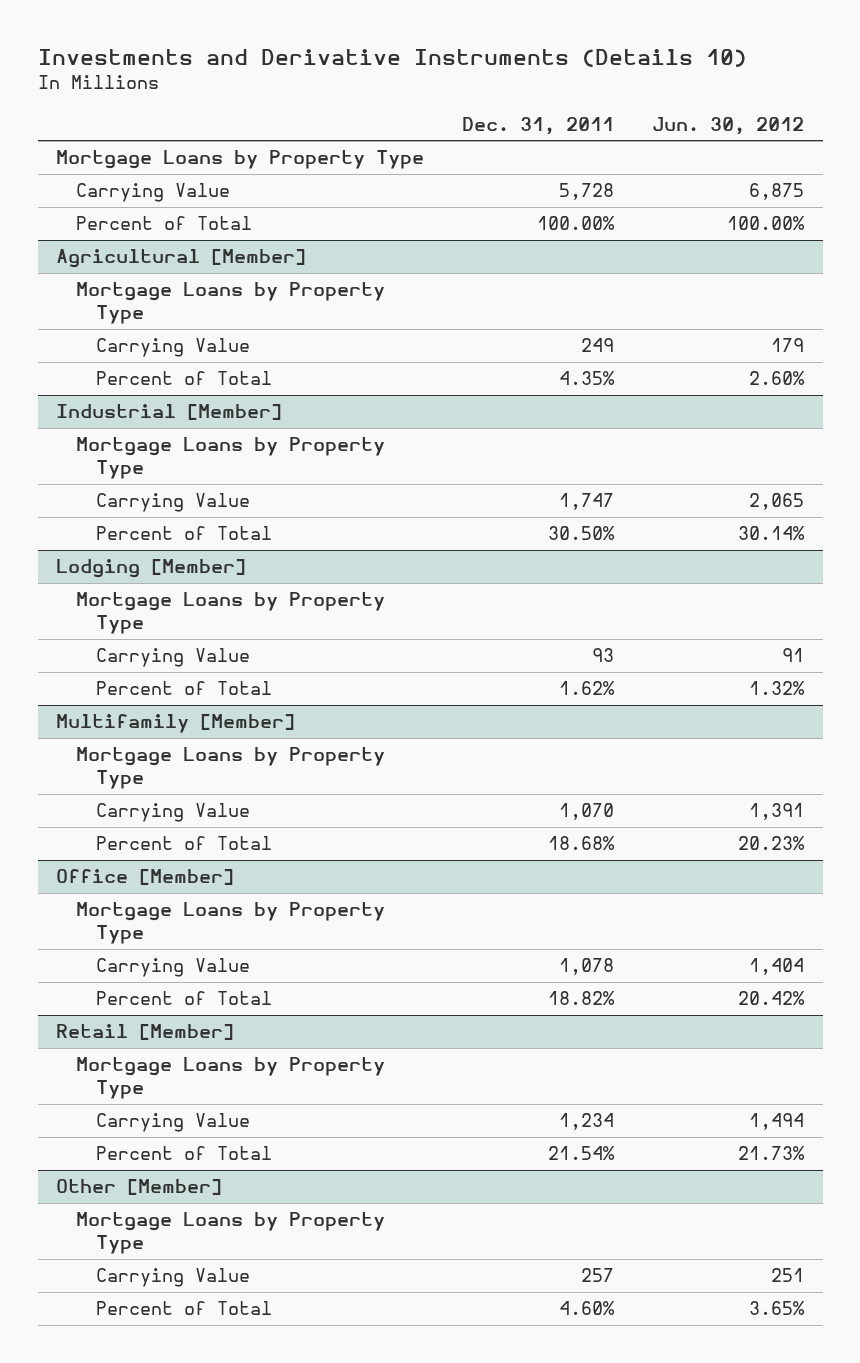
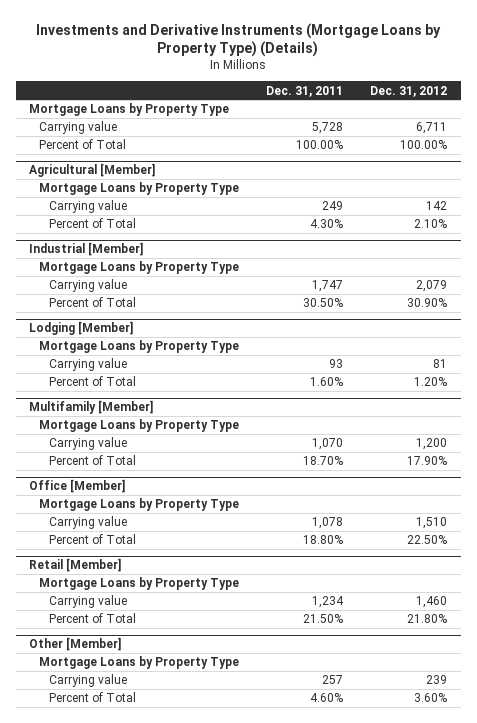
- Investments and Derivative Instruments (Details 10)
+ Investments and Derivative Instruments (Mortgage Loans by Property Type) (Details)
- | Dec. 31, 2011 | Jun. 30, 2012
+ | Dec. 31, 2011 | Dec. 31, 2012
- Carrying Value | 5,728 | 6,875
+ Carrying value | 5,728 | 6,711
@ Agricultural [Member]
- Carrying Value | 249 | 179
- Percent of Total | 4.35% | 2.60%
+ Carrying value | 249 | 142
+ Percent of Total | 4.30% | 2.10%
@ Industrial [Member]
- Carrying Value | 1,747 | 2,065
+ Carrying value | 1,747 | 2,079
@ Lodging [Member]
- Carrying Value | 93 | 91
- Percent of Total | 1.62% | 1.32%
+ Carrying value | 93 | 81
+ Percent of Total | 1.60% | 1.20%
@ Multifamily [Member]
- Carrying Value | 1,070 | 1,391
- Percent of Total | 18.68% | 20.23%
+ Carrying value | 1,070 | 1,200
+ Percent of Total | 18.70% | 17.90%
@ Office [Member]
- Carrying Value | 1,078 | 1,404
- Percent of Total | 18.82% | 20.42%
+ Carrying value | 1,078 | 1,510
+ Percent of Total | 18.80% | 22.50%
@ Retail [Member]
- Carrying Value | 1,234 | 1,494
- Percent of Total | 21.54% | 21.73%
+ Carrying value | 1,234 | 1,460
+ Percent of Total | 21.50% | 21.80%
@ Other [Member]
- Carrying Value | 257 | 251
+ Carrying value | 257 | 239

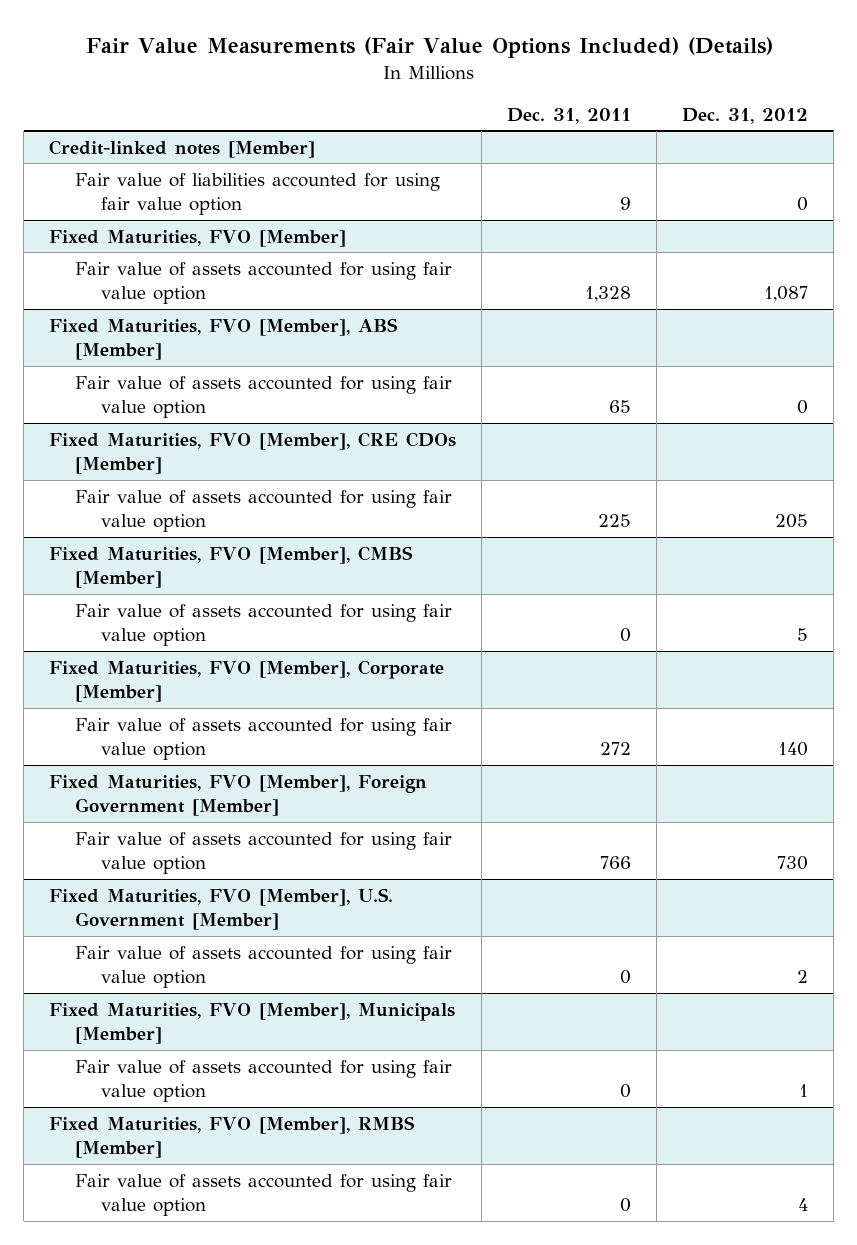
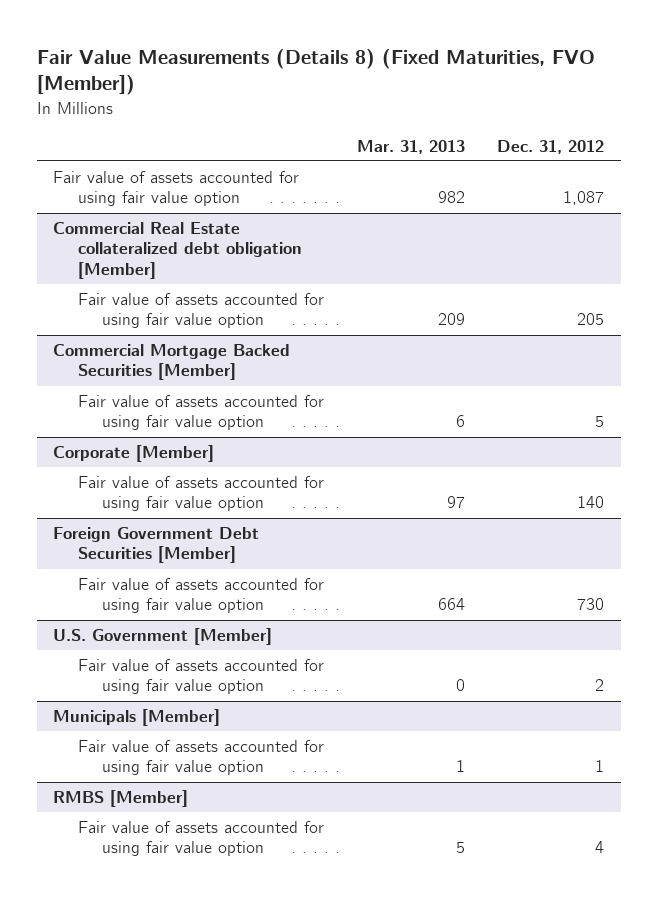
- Fair Value Measurements (Fair Value Options Included) (Details)
+ Fair Value Measurements (Details 8) (Fixed Maturities, FVO [Member])
- | Dec. 31, 2011 | Dec. 31, 2012
+ | Mar. 31, 2013 | Dec. 31, 2012
- Credit-linked notes [Member]
- Fair value of liabilities accounted for using fair value option | 9 | 0
- Fixed Maturities, FVO [Member]
- Fixed Maturities, FVO [Member], ABS [Member]
- Fair value of assets accounted for using fair value option | 65 | 0
- Fixed Maturities, FVO [Member], CRE CDOs [Member]
+ Commercial Real Estate collateralized debt obligation [Member]
- Fixed Maturities, FVO [Member], CMBS [Member]
+ Commercial Mortgage Backed Securities [Member]
- Fixed Maturities, FVO [Member], Corporate [Member]
+ Corporate [Member]
- Fixed Maturities, FVO [Member], Foreign Government [Member]
+ Foreign Government Debt Securities [Member]
- Fixed Maturities, FVO [Member], U.S. Government [Member]
+ U.S. Government [Member]
- Fixed Maturities, FVO [Member], Municipals [Member]
+ Municipals [Member]
- Fixed Maturities, FVO [Member], RMBS [Member]
+ RMBS [Member]

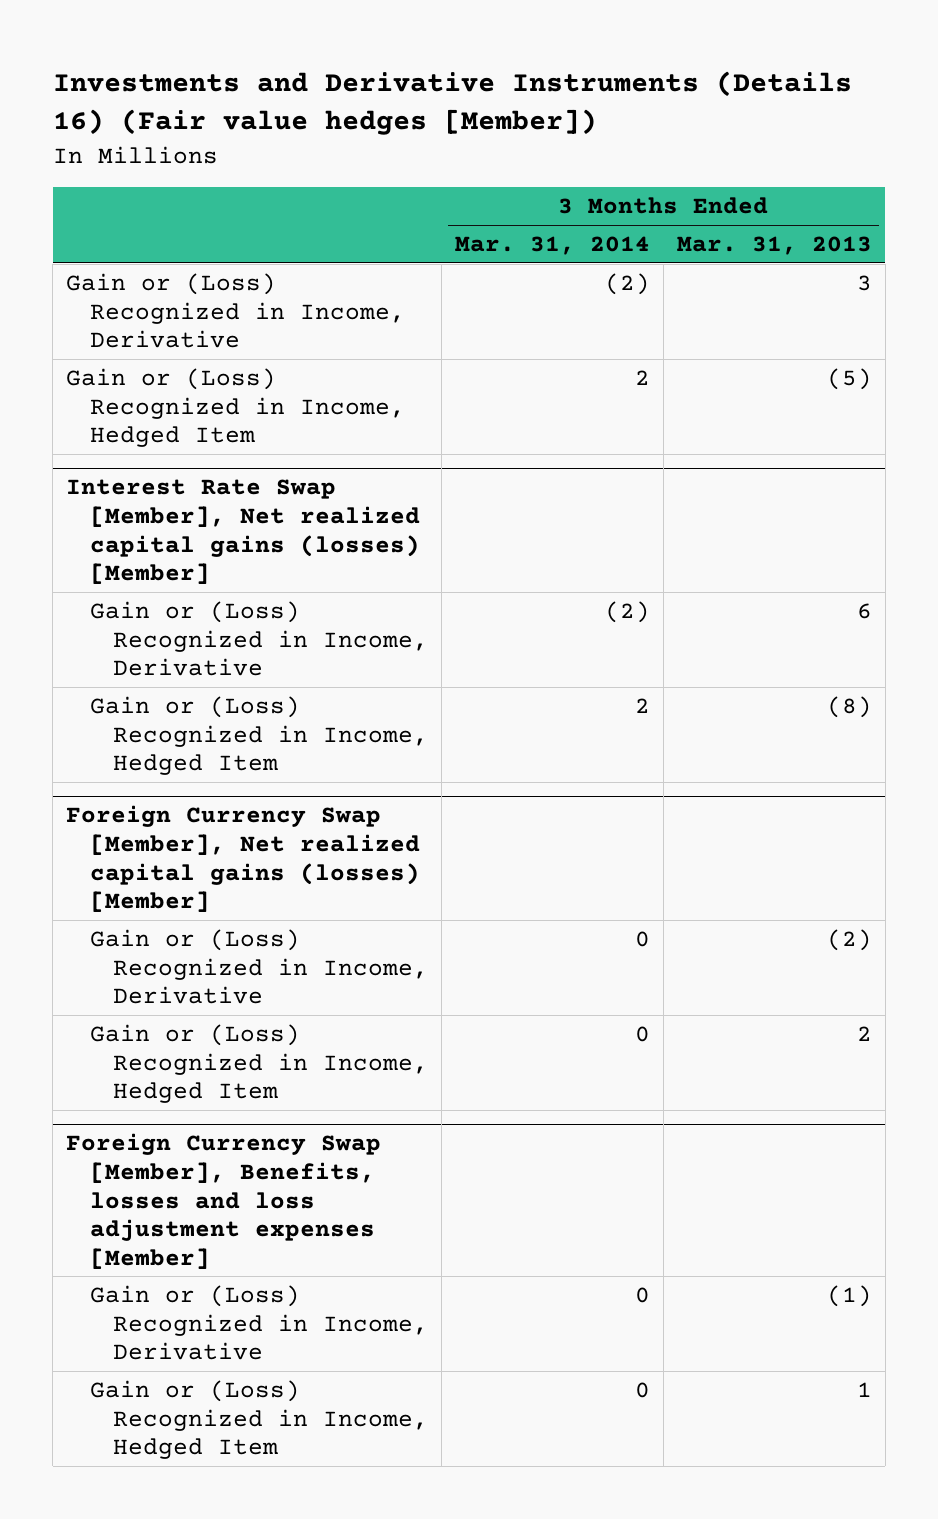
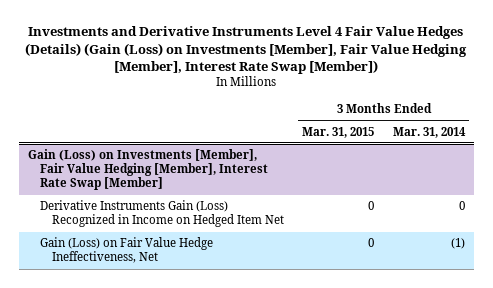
- Investments and Derivative Instruments (Details 16) (Fair value hedges [Member])
+ Investments and Derivative Instruments Level 4 Fair Value Hedges (Details) (Gain (Loss) on Investments [Member], Fair Value Hedging [Member], Interest Rate Swap [Member])
- | 3 Months Ended Mar. 31, 2014 | 3 Months Ended Mar. 31, 2013
+ | 3 Months Ended Mar. 31, 2015 | 3 Months Ended Mar. 31, 2014
- Gain or (Loss) Recognized in Income, Derivative | (2) | 3
- Gain or (Loss) Recognized in Income, Hedged Item | 2 | (5)
- Interest Rate Swap [Member], Net realized capital gains (losses) [Member]
- Gain or (Loss) Recognized in Income, Derivative | (2) | 6
- Gain or (Loss) Recognized in Income, Hedged Item | 2 | (8)
- Foreign Currency Swap [Member], Net realized capital gains (losses) [Member]
- Gain or (Loss) Recognized in Income, Derivative | 0 | (2)
- Gain or (Loss) Recognized in Income, Hedged Item | 0 | 2
- Foreign Currency Swap [Member], Benefits, losses and loss adjustment expenses [Member]
- Gain or (Loss) Recognized in Income, Derivative | 0 | (1)
- Gain or (Loss) Recognized in Income, Hedged Item | 0 | 1
+ Gain (Loss) on Investments [Member], Fair Value Hedging [Member], Interest Rate Swap [Member]
+ Derivative Instruments Gain (Loss) Recognized in Income on Hedged Item Net | 0 | 0
+ Gain (Loss) on Fair Value Hedge Ineffectiveness, Net | 0 | (1)

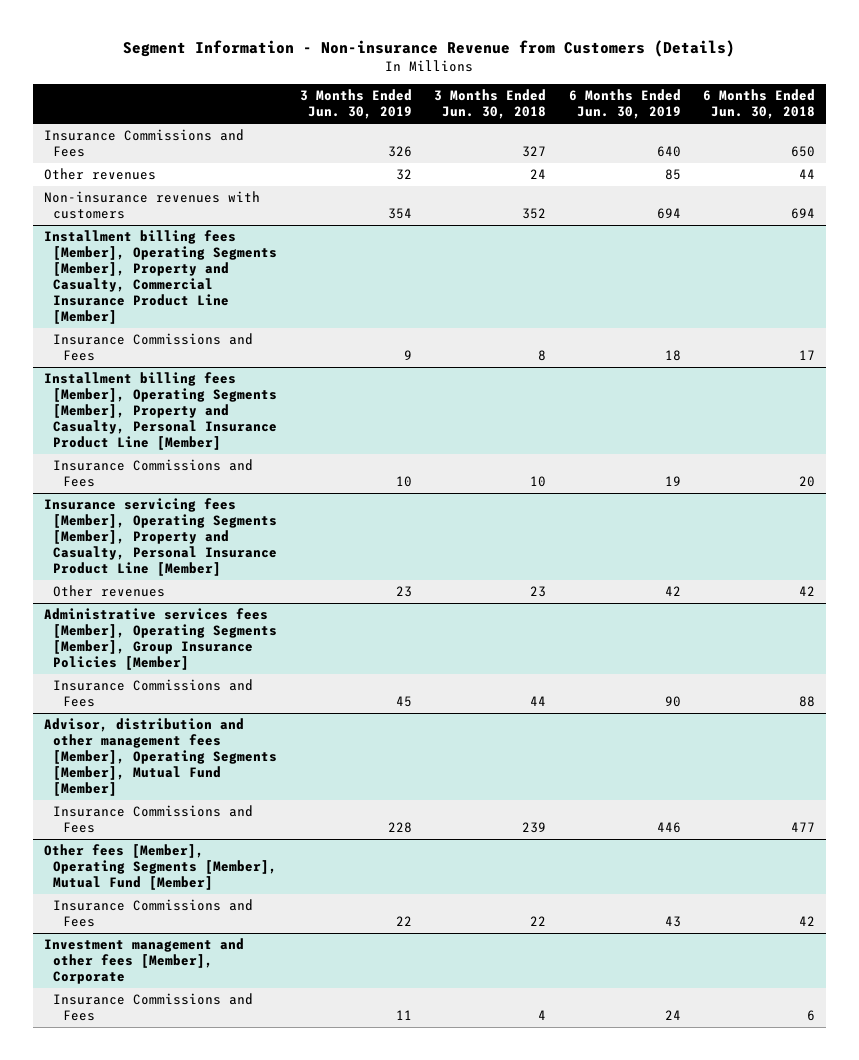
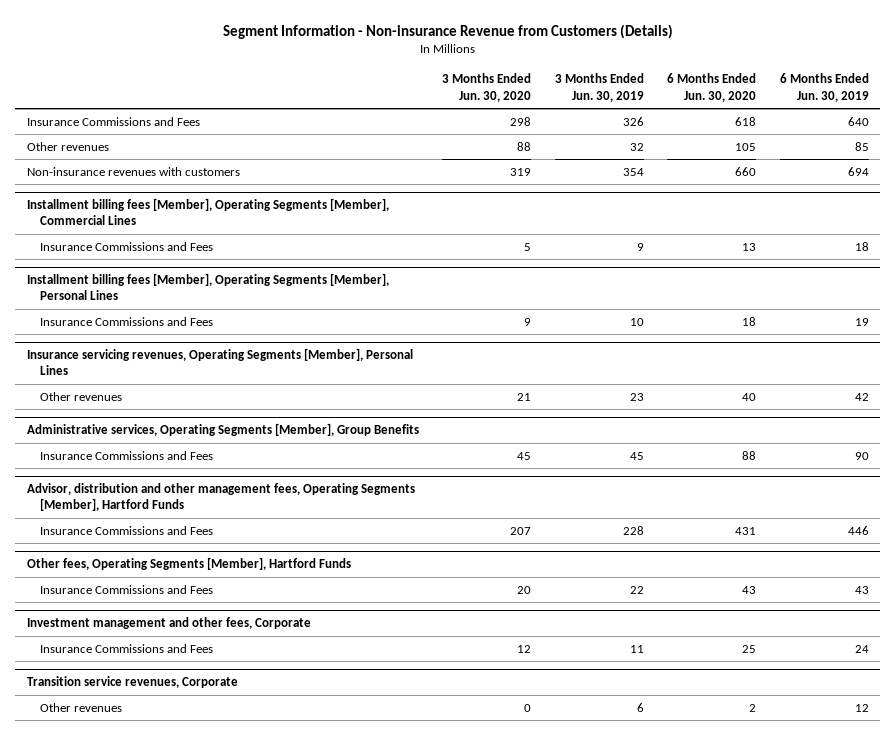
- | 3 Months Ended Jun. 30, 2019 | 3 Months Ended Jun. 30, 2018 | 6 Months Ended Jun. 30, 2019 | 6 Months Ended Jun. 30, 2018
+ | 3 Months Ended Jun. 30, 2020 | 3 Months Ended Jun. 30, 2019 | 6 Months Ended Jun. 30, 2020 | 6 Months Ended Jun. 30, 2019
- Installment billing fees [Member], Operating Segments [Member], Property and Casualty, Commercial Insurance Product Line [Member]
+ Installment billing fees [Member], Operating Segments [Member], Commercial Lines
- Installment billing fees [Member], Operating Segments [Member], Property and Casualty, Personal Insurance Product Line [Member]
+ Installment billing fees [Member], Operating Segments [Member], Personal Lines
- Insurance servicing fees [Member], Operating Segments [Member], Property and Casualty, Personal Insurance Product Line [Member]
+ Insurance servicing revenues, Operating Segments [Member], Personal Lines
- Administrative services fees [Member], Operating Segments [Member], Group Insurance Policies [Member]
+ Administrative services, Operating Segments [Member], Group Benefits
- Advisor, distribution and other management fees [Member], Operating Segments [Member], Mutual Fund [Member]
+ Advisor, distribution and other management fees, Operating Segments [Member], Hartford Funds
- Other fees [Member], Operating Segments [Member], Mutual Fund [Member]
+ Other fees, Operating Segments [Member], Hartford Funds
- Investment management and other fees [Member], Corporate
+ Investment management and other fees, Corporate
+ Transition service revenues, Corporate
+ Other revenues | 0 | 6 | 2 | 12

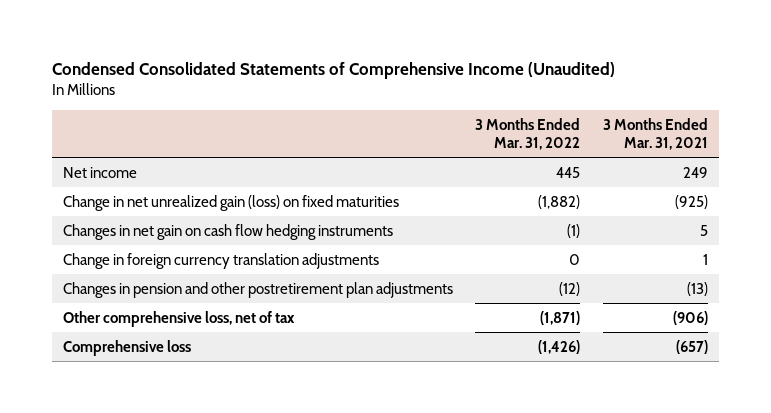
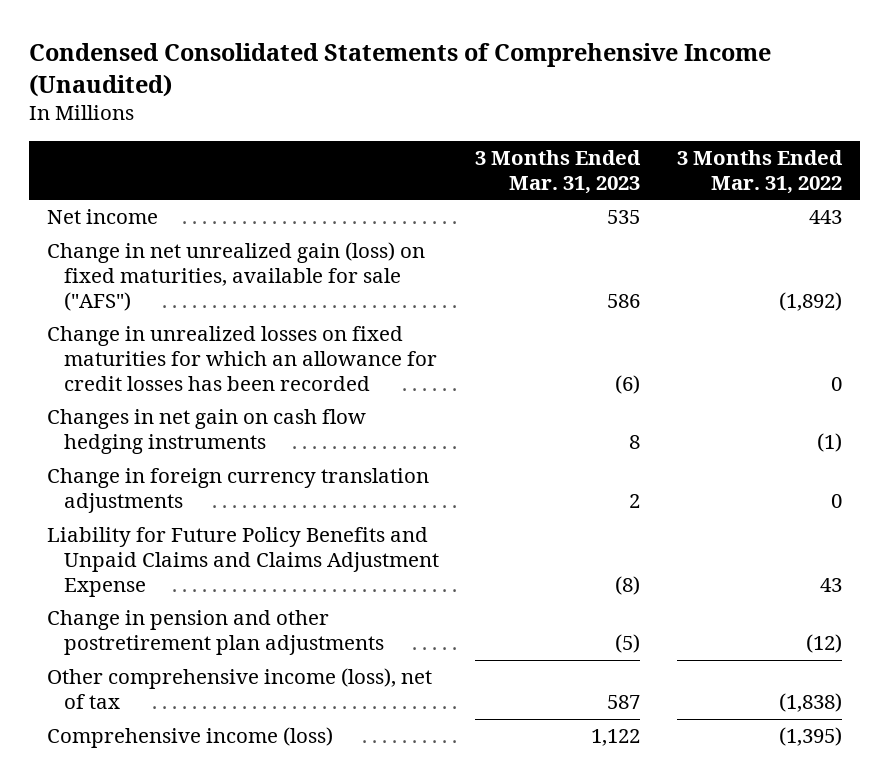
- | 3 Months Ended Mar. 31, 2022 | 3 Months Ended Mar. 31, 2021
+ | 3 Months Ended Mar. 31, 2023 | 3 Months Ended Mar. 31, 2022
- Net income | 445 | 249
- Change in net unrealized gain (loss) on fixed maturities | (1,882) | (925)
+ Net income | 535 | 443
+ Change in net unrealized gain (loss) on fixed maturities, available for sale ("AFS") | 586 | (1,892)
+ Change in unrealized losses on fixed maturities for which an allowance for credit losses has been recorded | (6) | 0
- Changes in pension and other postretirement plan adjustments | (12) | (13)
- Other comprehensive loss, net of tax | (1,871) | (906)
- Comprehensive loss | (1,426) | (657)
+ Liability for Future Policy Benefits and Unpaid Claims and Claims Adjustment Expense | (8) | 43
+ Change in pension and other postretirement plan adjustments | (5) | (12)
+ Other comprehensive income (loss), net of tax | 587 | (1,838)
+ Comprehensive income (loss) | 1,122 | (1,395)

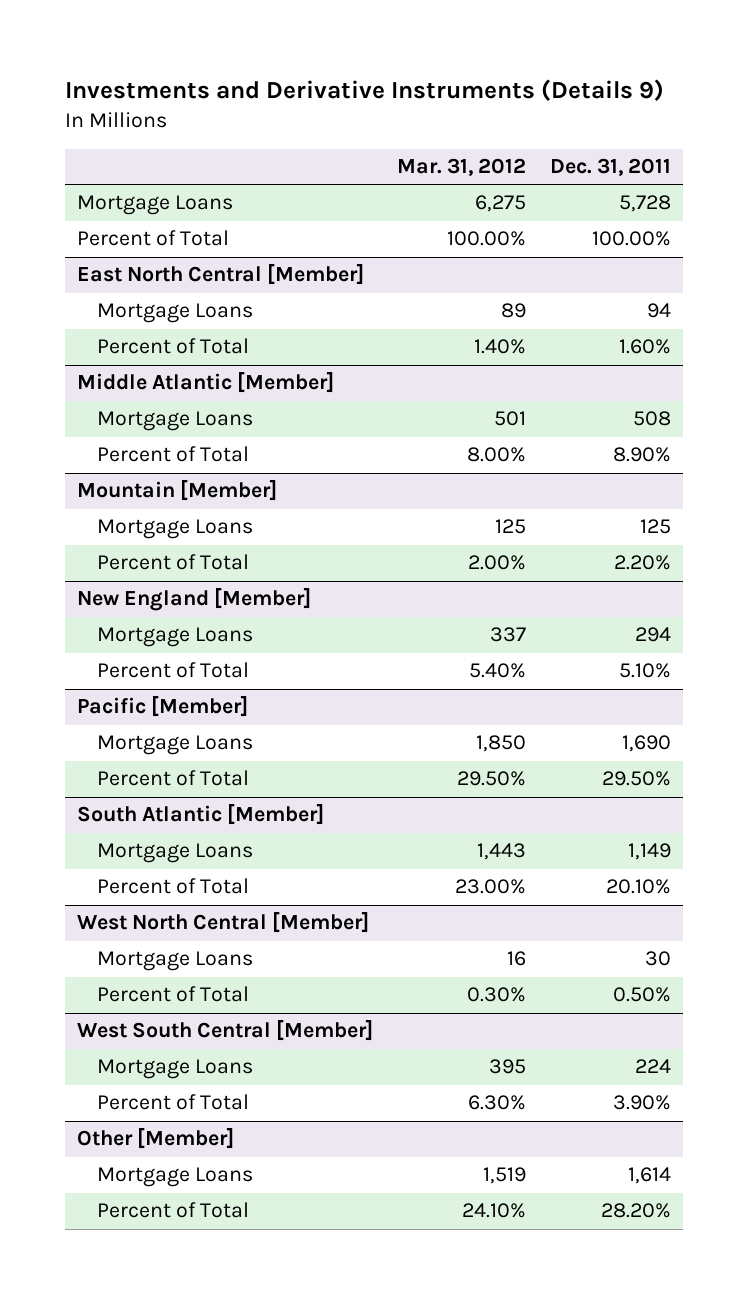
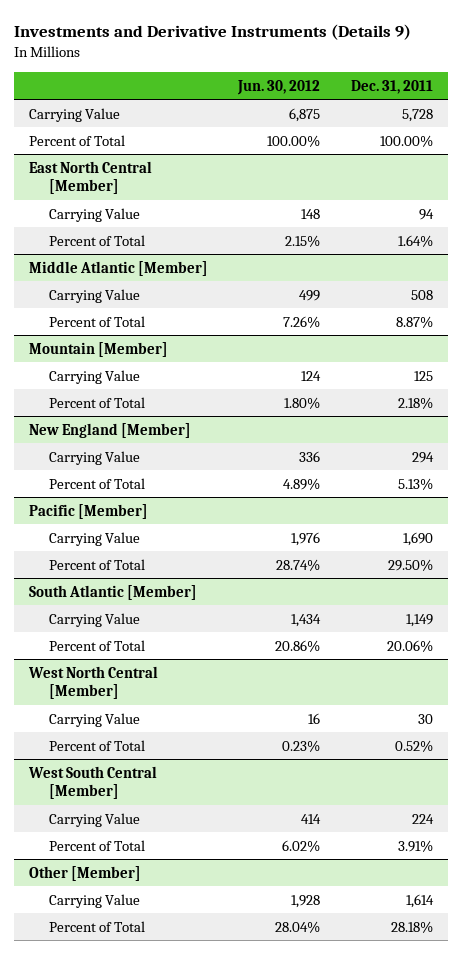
- | Mar. 31, 2012 | Dec. 31, 2011
+ | Jun. 30, 2012 | Dec. 31, 2011
- Mortgage Loans | 6,275 | 5,728
+ Carrying Value | 6,875 | 5,728
@ East North Central [Member]
- Mortgage Loans | 89 | 94
- Percent of Total | 1.40% | 1.60%
+ Carrying Value | 148 | 94
+ Percent of Total | 2.15% | 1.64%
@ Middle Atlantic [Member]
- Mortgage Loans | 501 | 508
- Percent of Total | 8.00% | 8.90%
+ Carrying Value | 499 | 508
+ Percent of Total | 7.26% | 8.87%
@ Mountain [Member]
- Mortgage Loans | 125 | 125
- Percent of Total | 2.00% | 2.20%
+ Carrying Value | 124 | 125
+ Percent of Total | 1.80% | 2.18%
@ New England [Member]
- Mortgage Loans | 337 | 294
- Percent of Total | 5.40% | 5.10%
+ Carrying Value | 336 | 294
+ Percent of Total | 4.89% | 5.13%
@ Pacific [Member]
- Mortgage Loans | 1,850 | 1,690
+ Carrying Value | 1,976 | 1,690
@ South Atlantic [Member]
- Mortgage Loans | 1,443 | 1,149
- Percent of Total | 23.00% | 20.10%
+ Carrying Value | 1,434 | 1,149
+ Percent of Total | 20.86% | 20.06%
@ West North Central [Member]
- Mortgage Loans | 16 | 30
- Percent of Total | 0.30% | 0.50%
+ Carrying Value | 16 | 30
+ Percent of Total | 0.23% | 0.52%
@ West South Central [Member]
- Mortgage Loans | 395 | 224
- Percent of Total | 6.30% | 3.90%
+ Carrying Value | 414 | 224
+ Percent of Total | 6.02% | 3.91%
@ Other [Member]
- Mortgage Loans | 1,519 | 1,614
- Percent of Total | 24.10% | 28.20%
+ Carrying Value | 1,928 | 1,614
+ Percent of Total | 28.04% | 28.18%

